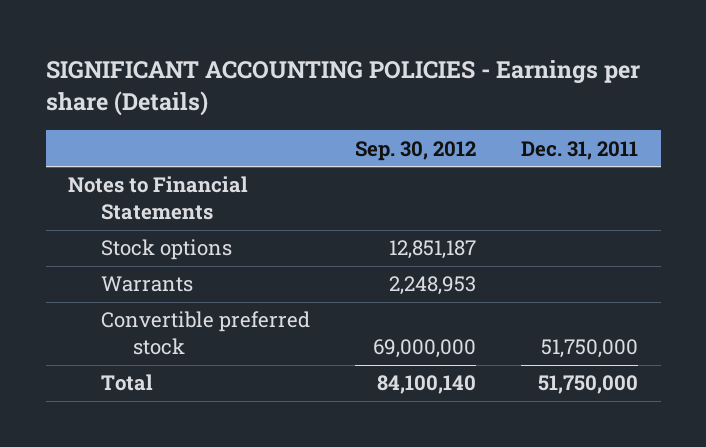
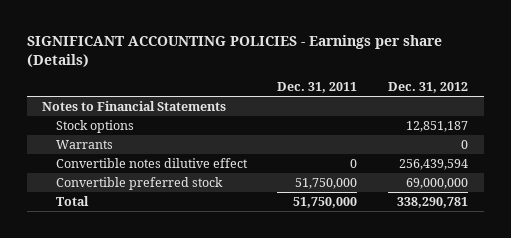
- | Sep. 30, 2012 | Dec. 31, 2011
+ | Dec. 31, 2011 | Dec. 31, 2012
+ Convertible notes dilutive effect | 0 | 256,439,594

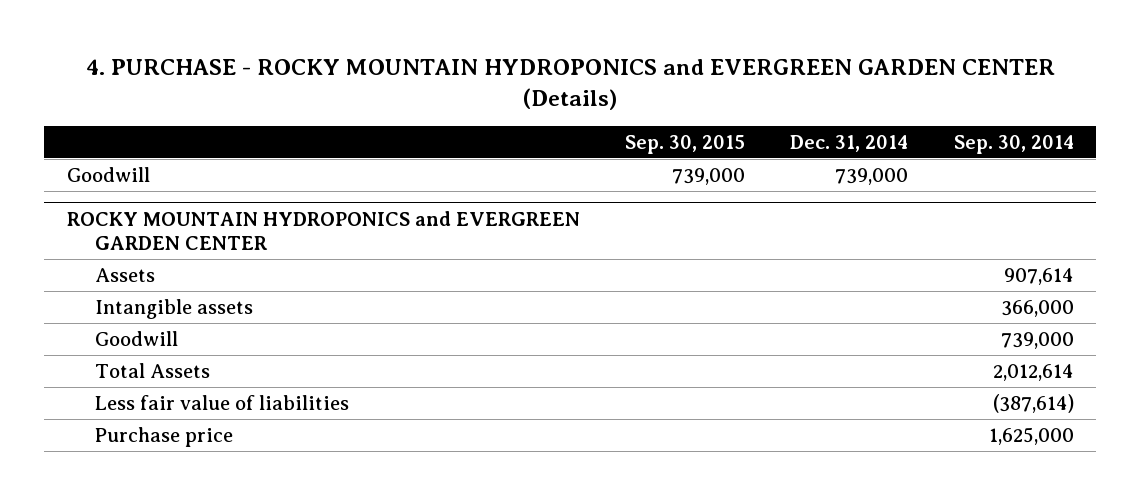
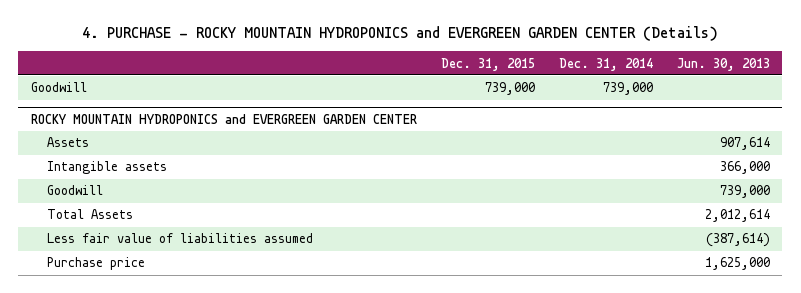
- | Sep. 30, 2015 | Dec. 31, 2014 | Sep. 30, 2014
+ | Dec. 31, 2015 | Dec. 31, 2014 | Jun. 30, 2013
@ ROCKY MOUNTAIN HYDROPONICS and EVERGREEN GARDEN CENTER
- Less fair value of liabilities | | | (387,614)
+ Less fair value of liabilities assumed | | | (387,614)

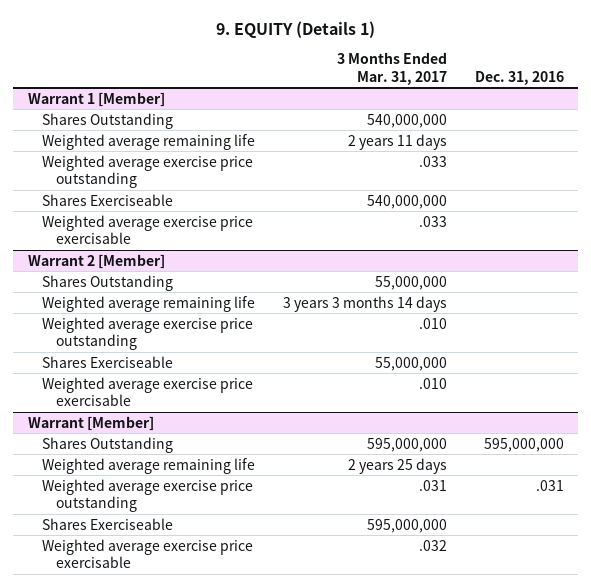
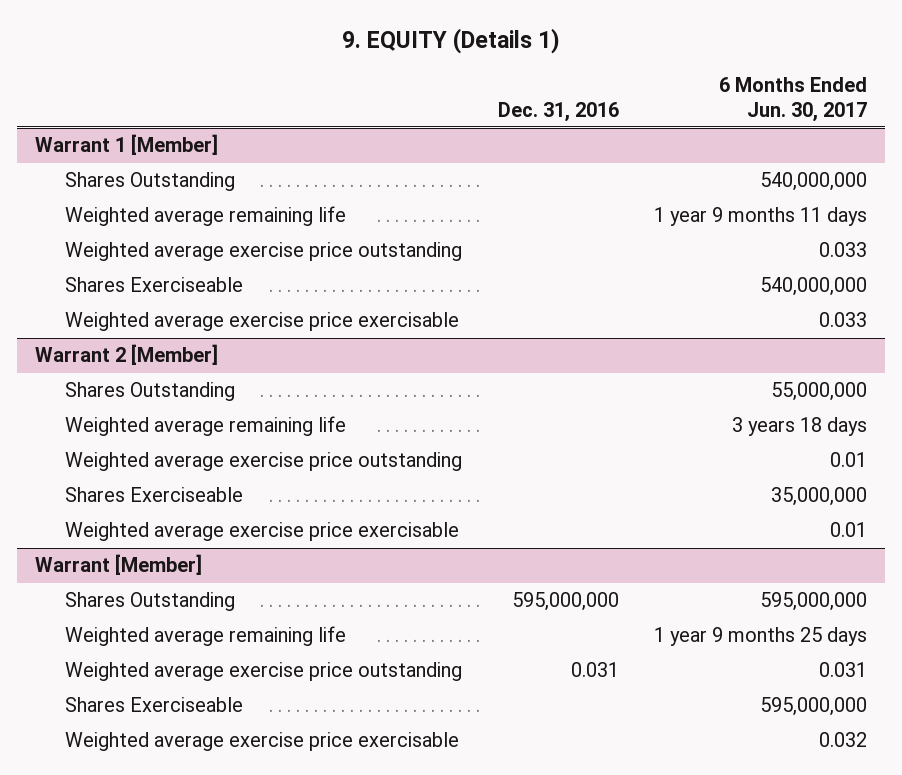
- | 3 Months Ended Mar. 31, 2017 | Dec. 31, 2016
+ | Dec. 31, 2016 | 6 Months Ended Jun. 30, 2017
@ Warrant [Member]
- Weighted average exercise price outstanding | .031 | .031
+ Weighted average exercise price outstanding | 0.031 | 0.031

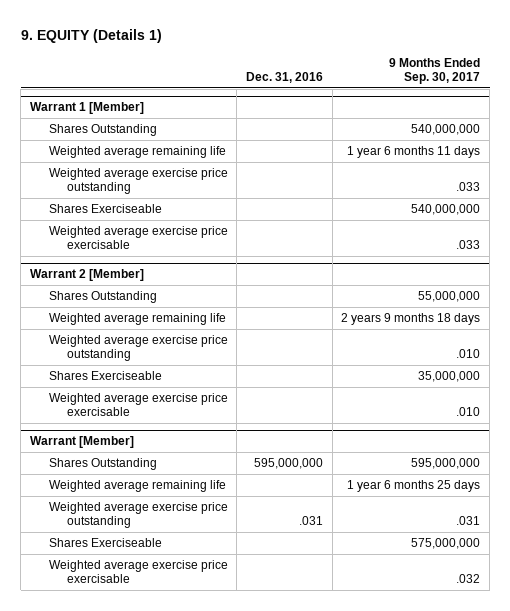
- | Dec. 31, 2016 | 6 Months Ended Jun. 30, 2017
+ | Dec. 31, 2016 | 9 Months Ended Sep. 30, 2017
@ Warrant [Member]
- Weighted average exercise price outstanding | 0.031 | 0.031
+ Weighted average exercise price outstanding | .031 | .031

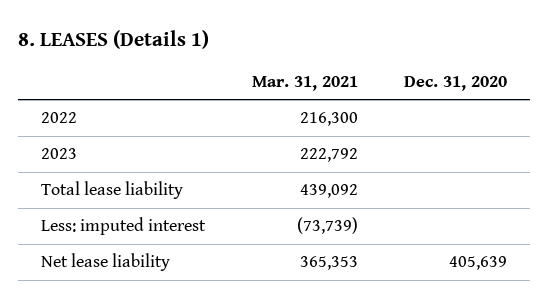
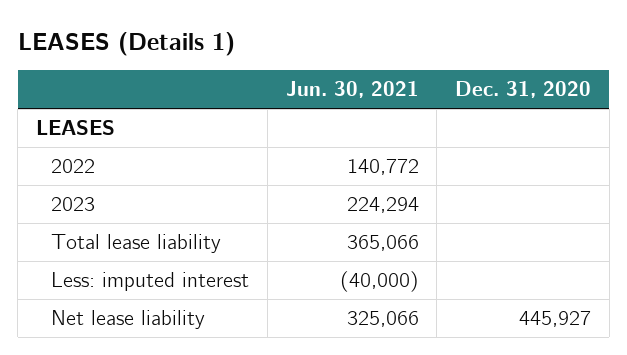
- 8. LEASES (Details 1)
+ LEASES (Details 1)
- | Mar. 31, 2021 | Dec. 31, 2020
+ | Jun. 30, 2021 | Dec. 31, 2020
+ LEASES
- Net lease liability | 365,353 | 405,639
+ Net lease liability | 325,066 | 445,927

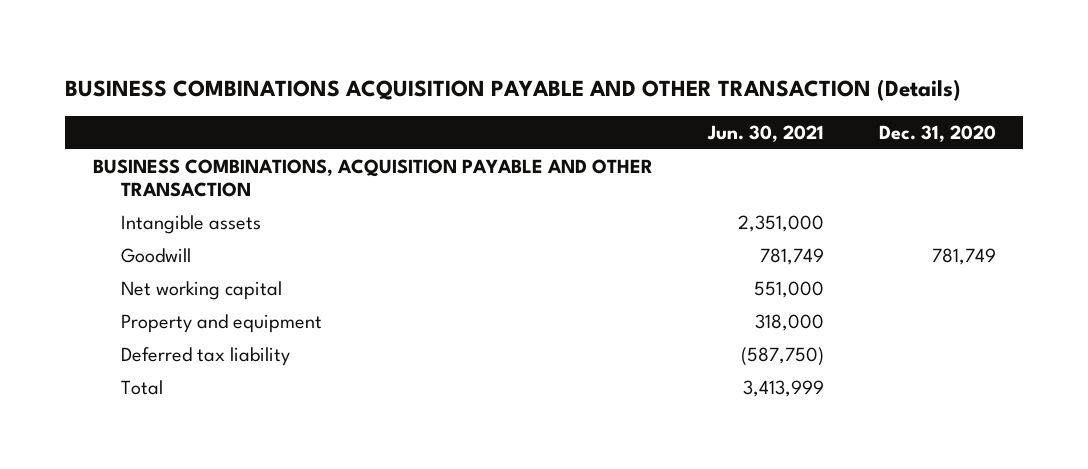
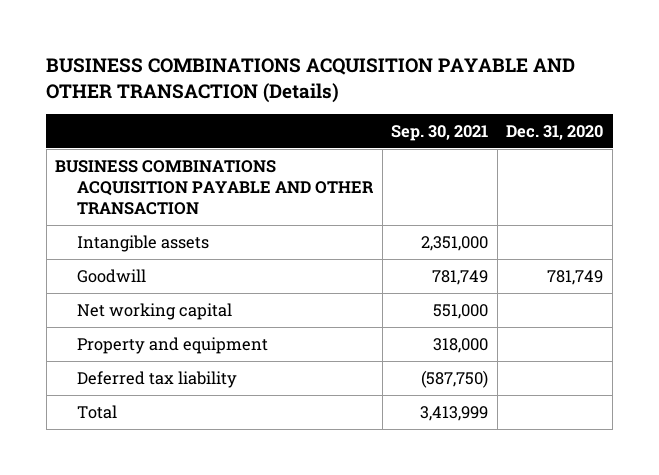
- | Jun. 30, 2021 | Dec. 31, 2020
+ | Sep. 30, 2021 | Dec. 31, 2020
- BUSINESS COMBINATIONS, ACQUISITION PAYABLE AND OTHER TRANSACTION
+ BUSINESS COMBINATIONS ACQUISITION PAYABLE AND OTHER TRANSACTION

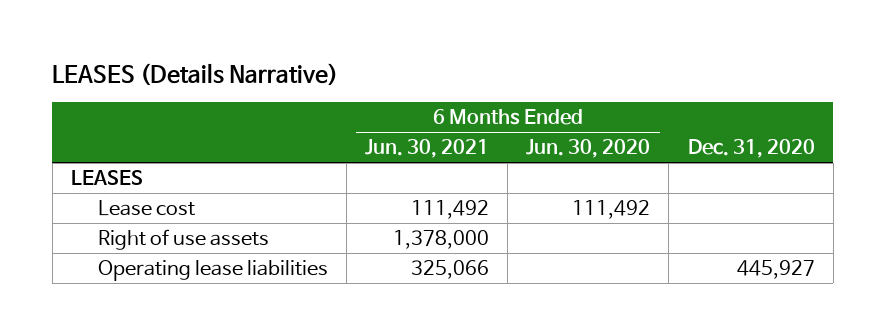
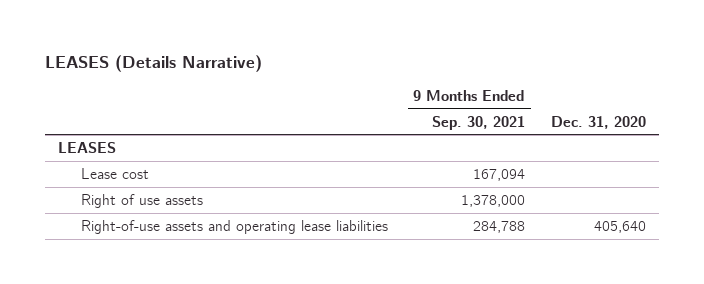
- | 6 Months Ended Jun. 30, 2021 | 6 Months Ended Jun. 30, 2020 | Dec. 31, 2020
+ | 9 Months Ended Sep. 30, 2021 | Dec. 31, 2020
- Operating lease liabilities | 325,066 | | 445,927
+ Right-of-use assets and operating lease liabilities | 284,788 | 405,640

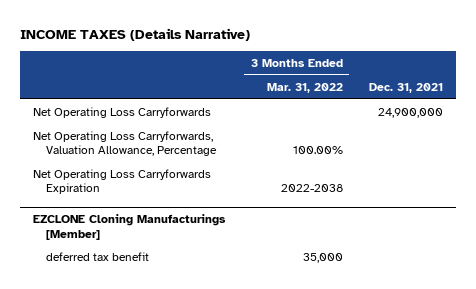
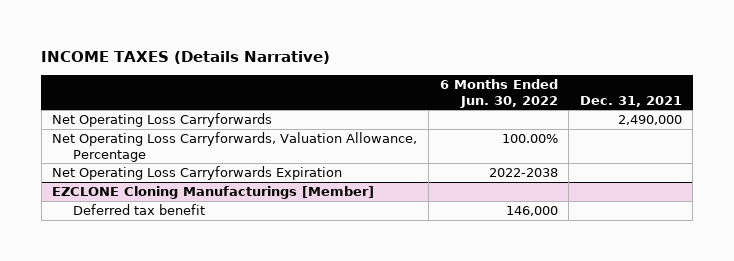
- | 3 Months Ended Mar. 31, 2022 | Dec. 31, 2021
+ | 6 Months Ended Jun. 30, 2022 | Dec. 31, 2021
- Net Operating Loss Carryforwards | | 24,900,000
+ Net Operating Loss Carryforwards | | 2,490,000
@ EZCLONE Cloning Manufacturings [Member]
- deferred tax benefit | 35,000 |
+ Deferred tax benefit | 146,000 |

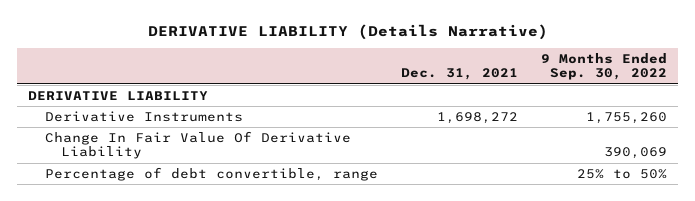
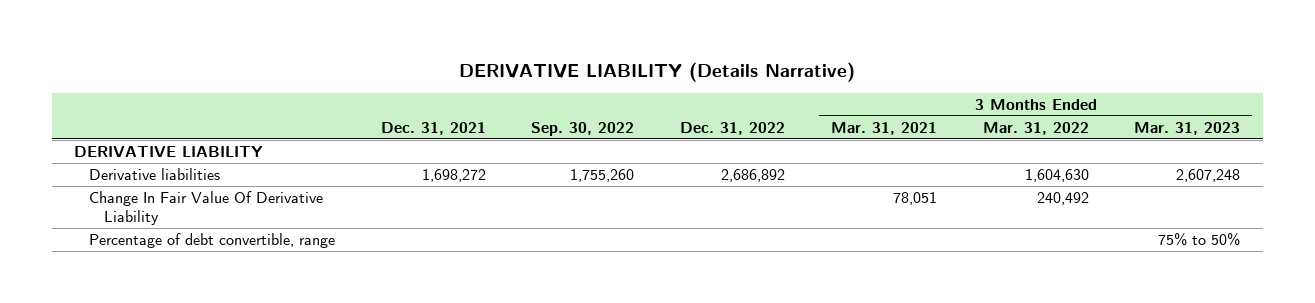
- | Dec. 31, 2021 | 9 Months Ended Sep. 30, 2022
+ | Dec. 31, 2021 | Sep. 30, 2022 | Dec. 31, 2022 | 3 Months Ended Mar. 31, 2021 | 3 Months Ended Mar. 31, 2022 | 3 Months Ended Mar. 31, 2023
- Derivative Instruments | 1,698,272 | 1,755,260
+ Derivative liabilities | 1,698,272 | 1,755,260 | 2,686,892 | | 1,604,630 | 2,607,248

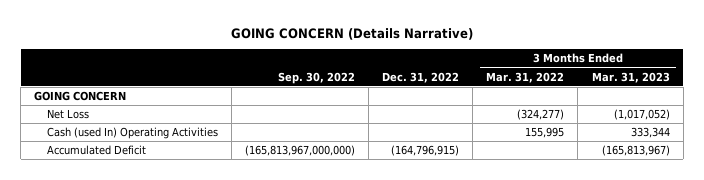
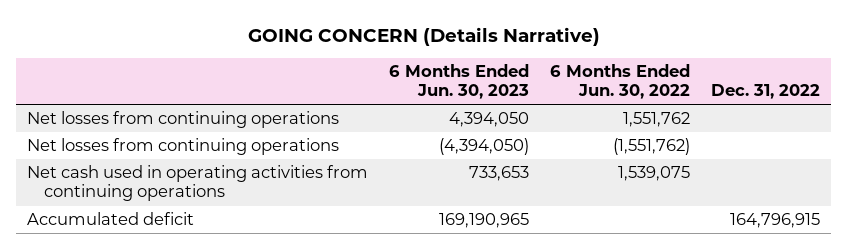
- | Sep. 30, 2022 | Dec. 31, 2022 | 3 Months Ended Mar. 31, 2022 | 3 Months Ended Mar. 31, 2023
+ | 6 Months Ended Jun. 30, 2023 | 6 Months Ended Jun. 30, 2022 | Dec. 31, 2022
- GOING CONCERN
- Net Loss | | | (324,277) | (1,017,052)
- Cash (used In) Operating Activities | | | 155,995 | 333,344
- Accumulated Deficit | (165,813,967,000,000) | (164,796,915) | | (165,813,967)
+ Net losses from continuing operations | 4,394,050 | 1,551,762 |
+ Net losses from continuing operations | (4,394,050) | (1,551,762) |
+ Net cash used in operating activities from continuing operations | 733,653 | 1,539,075 |
+ Accumulated deficit | 169,190,965 | | 164,796,915

